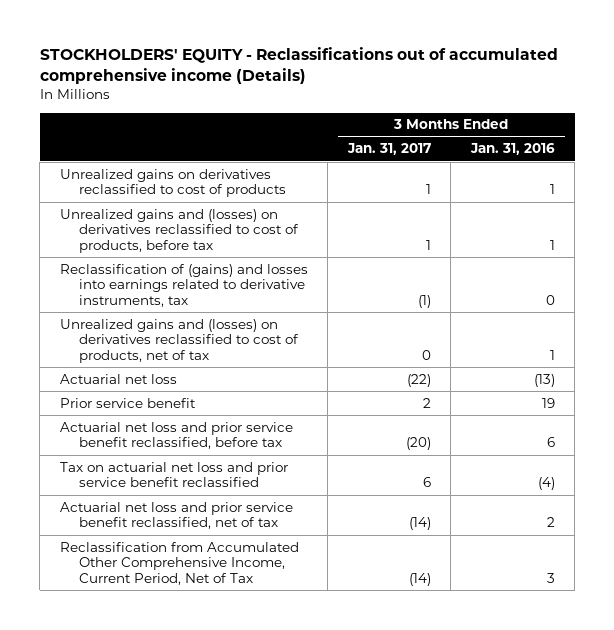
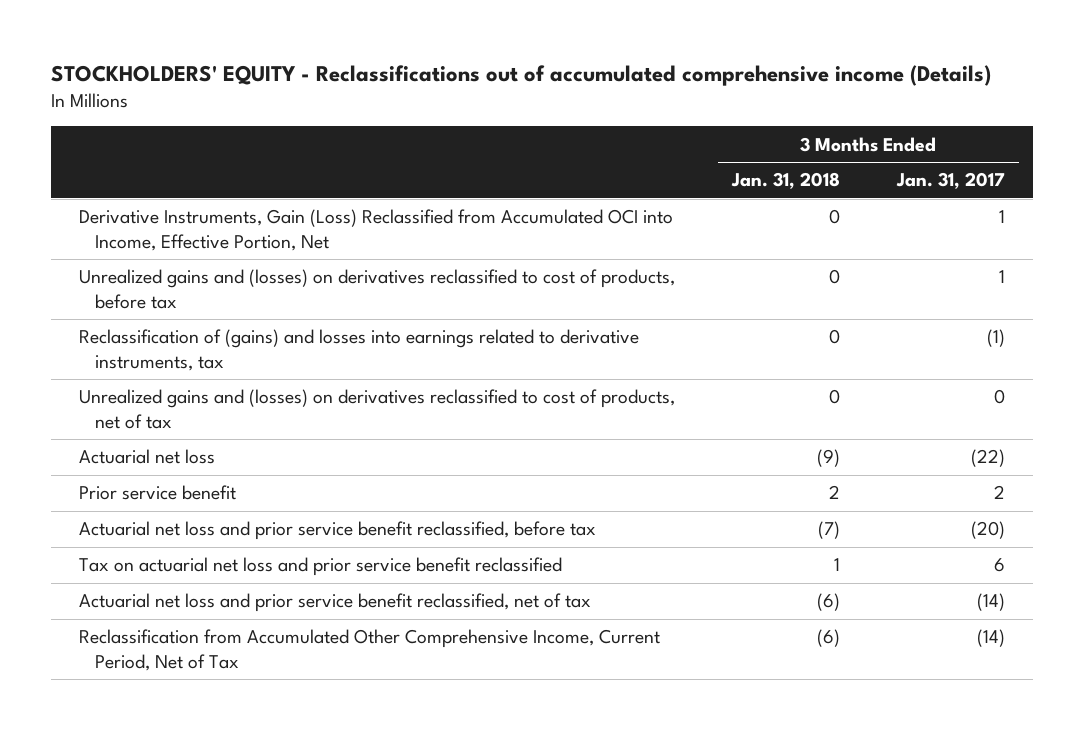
- | 3 Months Ended Jan. 31, 2017 | 3 Months Ended Jan. 31, 2016
+ | 3 Months Ended Jan. 31, 2018 | 3 Months Ended Jan. 31, 2017
- Unrealized gains on derivatives reclassified to cost of products | 1 | 1
+ Derivative Instruments, Gain (Loss) Reclassified from Accumulated OCI into Income, Effective Portion, Net | 0 | 1

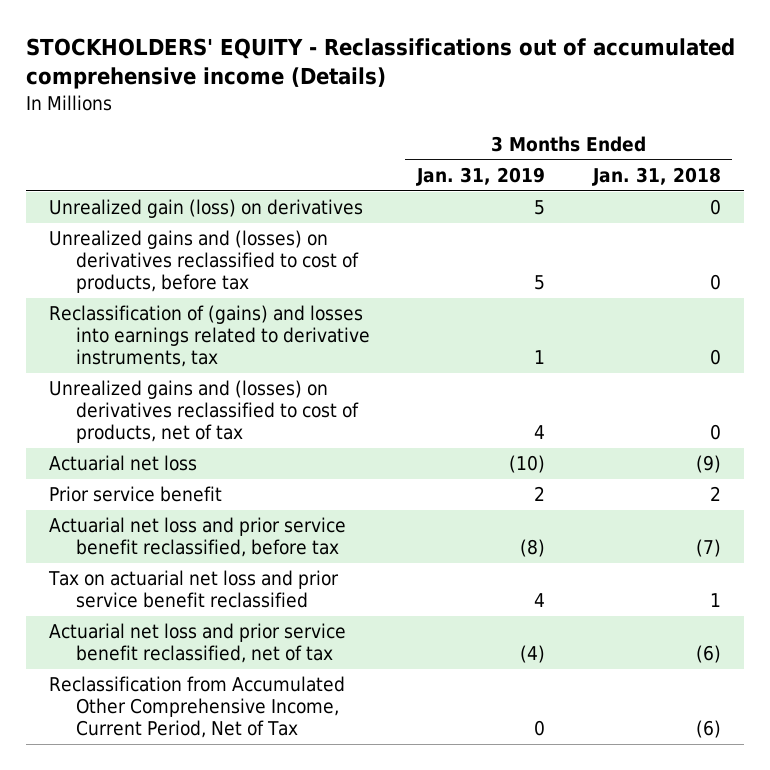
- | 3 Months Ended Jan. 31, 2018 | 3 Months Ended Jan. 31, 2017
+ | 3 Months Ended Jan. 31, 2019 | 3 Months Ended Jan. 31, 2018
- Derivative Instruments, Gain (Loss) Reclassified from Accumulated OCI into Income, Effective Portion, Net | 0 | 1
+ Unrealized gain (loss) on derivatives | 5 | 0

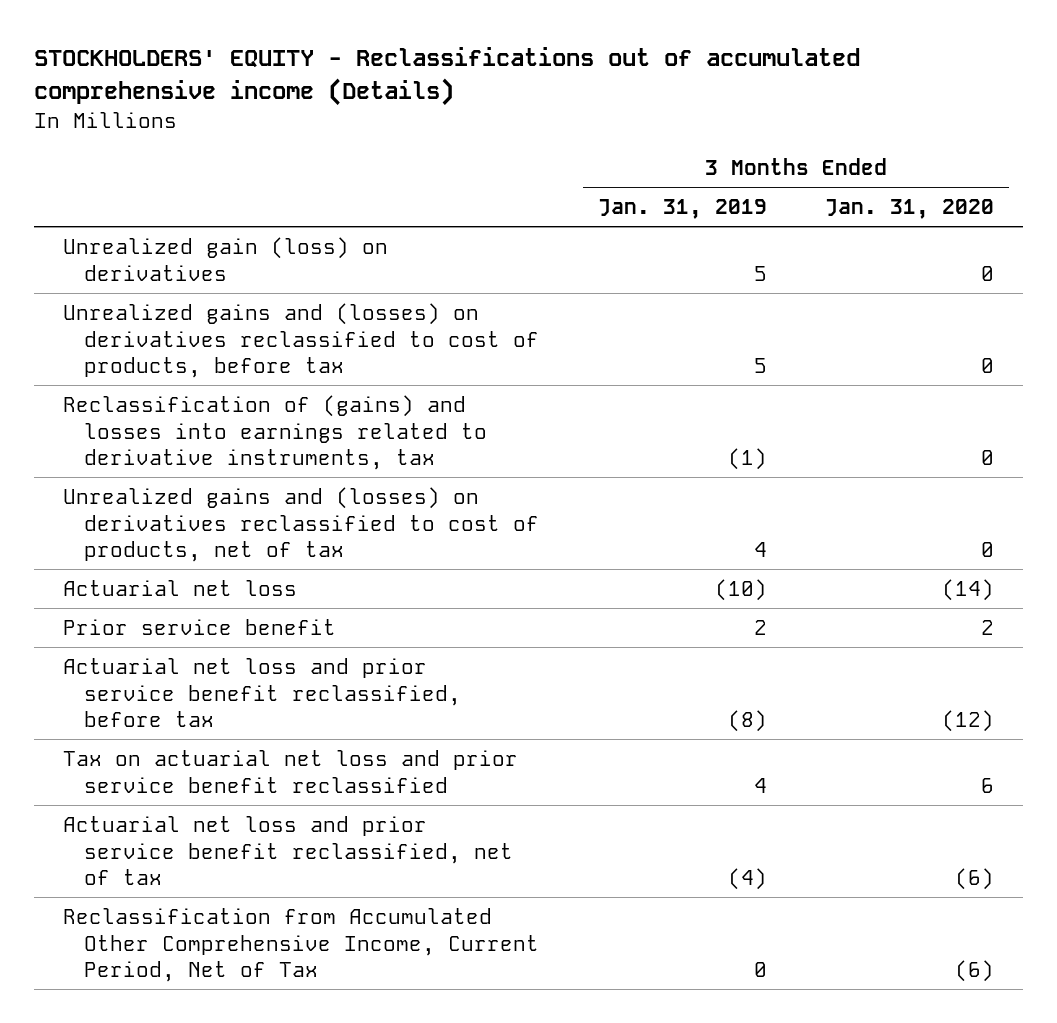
- | 3 Months Ended Jan. 31, 2019 | 3 Months Ended Jan. 31, 2018
+ | 3 Months Ended Jan. 31, 2019 | 3 Months Ended Jan. 31, 2020
- Reclassification of (gains) and losses into earnings related to derivative instruments, tax | 1 | 0
+ Reclassification of (gains) and losses into earnings related to derivative instruments, tax | (1) | 0

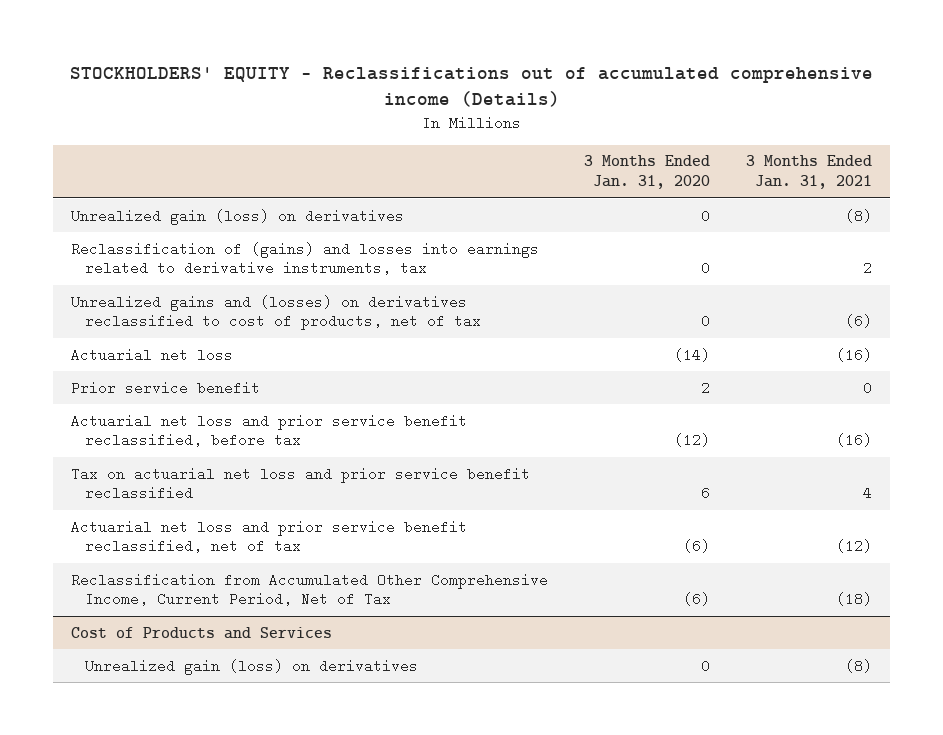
- | 3 Months Ended Jan. 31, 2019 | 3 Months Ended Jan. 31, 2020
+ | 3 Months Ended Jan. 31, 2020 | 3 Months Ended Jan. 31, 2021
- Unrealized gains and (losses) on derivatives reclassified to cost of products, before tax | 5 | 0
+ Cost of Products and Services
+ Unrealized gain (loss) on derivatives | 0 | (8)

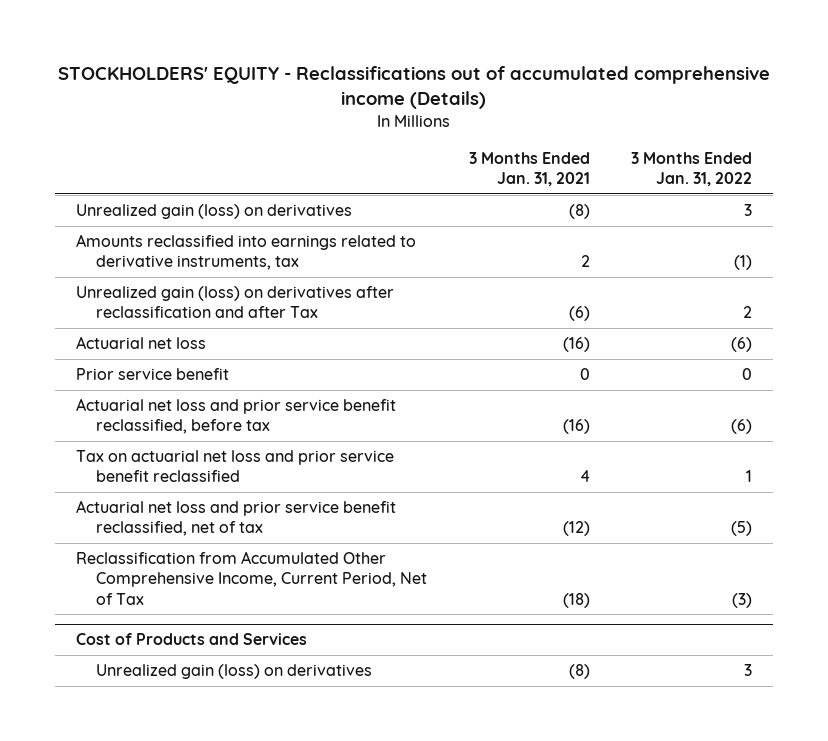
- | 3 Months Ended Jan. 31, 2020 | 3 Months Ended Jan. 31, 2021
+ | 3 Months Ended Jan. 31, 2021 | 3 Months Ended Jan. 31, 2022
- Reclassification of (gains) and losses into earnings related to derivative instruments, tax | 0 | 2
- Unrealized gains and (losses) on derivatives reclassified to cost of products, net of tax | 0 | (6)
+ Amounts reclassified into earnings related to derivative instruments, tax | 2 | (1)
+ Unrealized gain (loss) on derivatives after reclassification and after Tax | (6) | 2

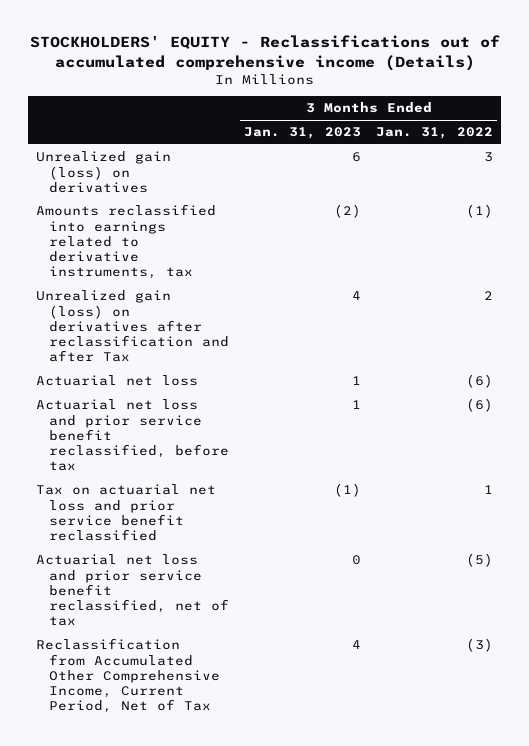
- | 3 Months Ended Jan. 31, 2021 | 3 Months Ended Jan. 31, 2022
+ | 3 Months Ended Jan. 31, 2023 | 3 Months Ended Jan. 31, 2022
- Prior service benefit | 0 | 0
- Cost of Products and Services
- Unrealized gain (loss) on derivatives | (8) | 3

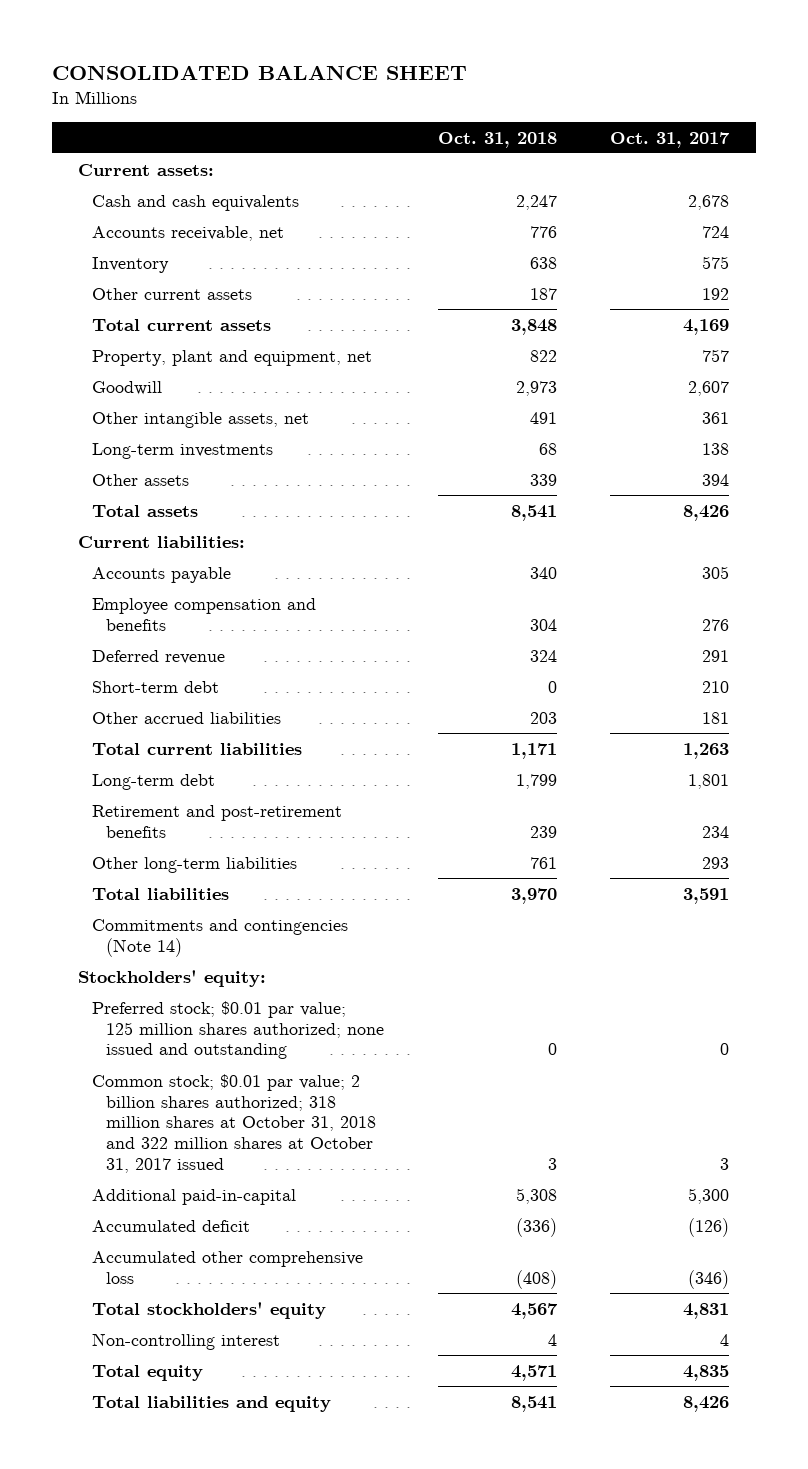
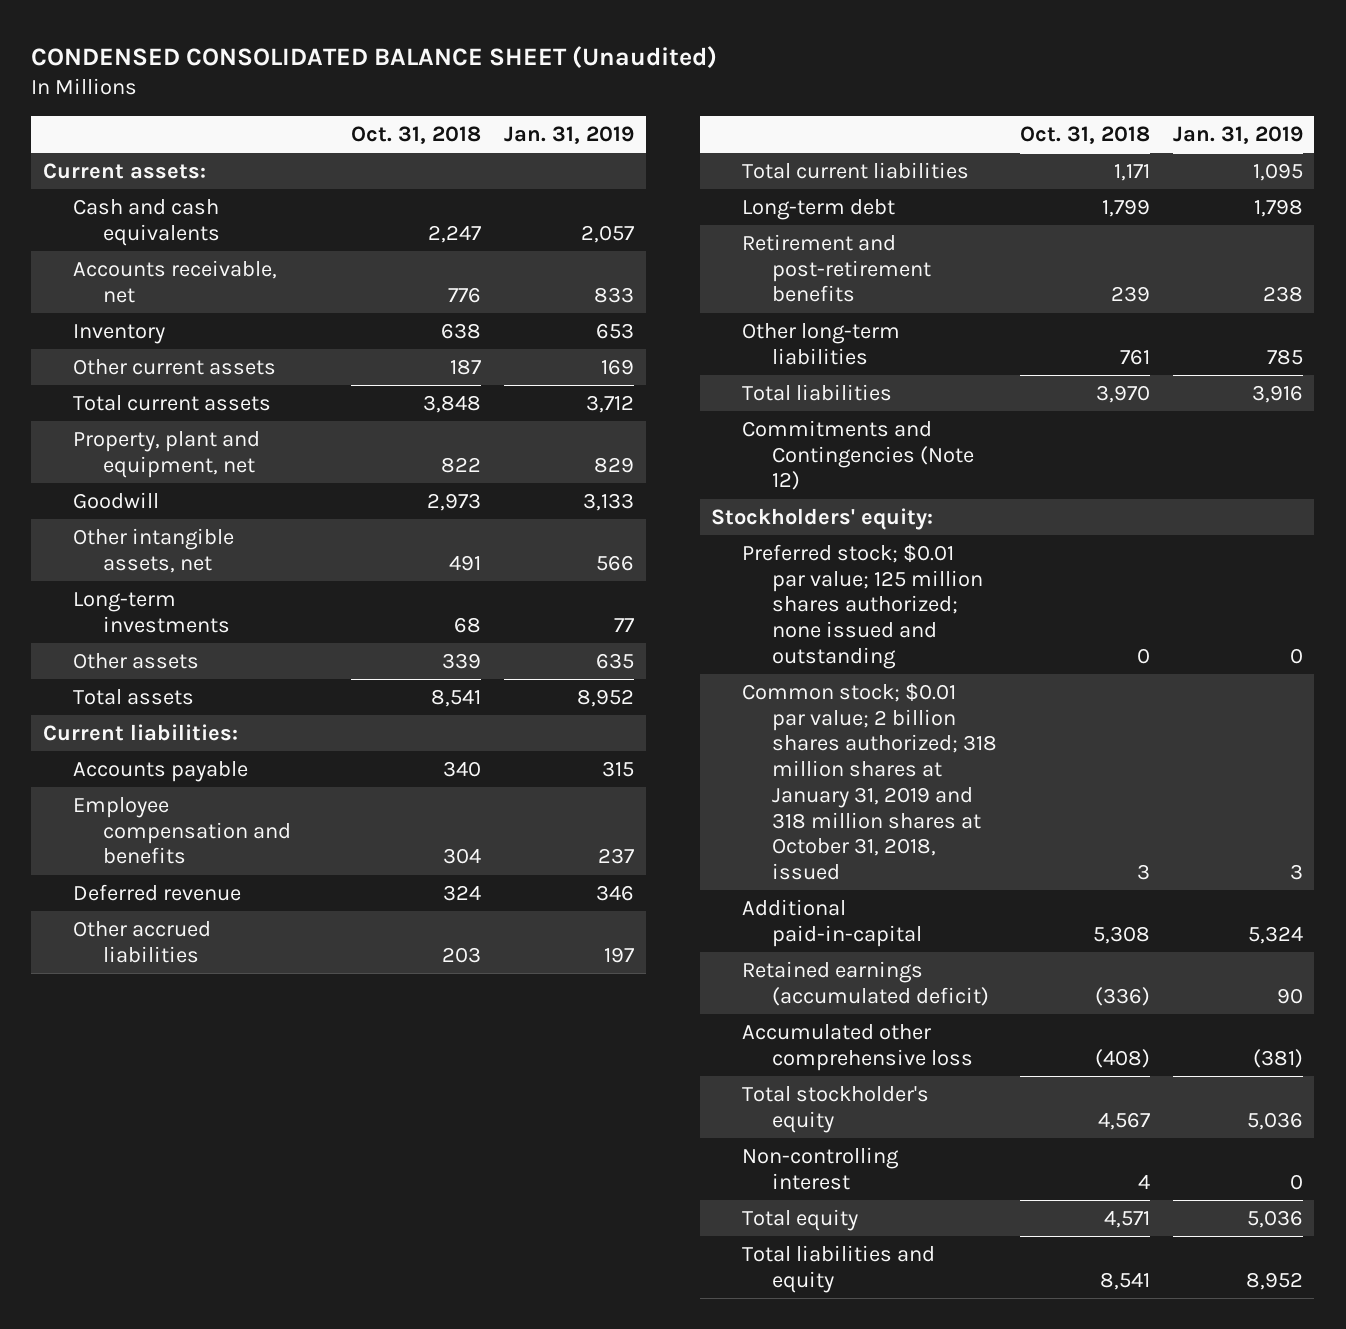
- CONSOLIDATED BALANCE SHEET
+ CONDENSED CONSOLIDATED BALANCE SHEET (Unaudited)
- | Oct. 31, 2018 | Oct. 31, 2017
+ | Oct. 31, 2018 | Jan. 31, 2019
- Short-term debt | 0 | 210
- Commitments and contingencies (Note 14)
+ Commitments and Contingencies (Note 12)
- Common stock; $0.01 par value; 2 billion shares authorized; 318 million shares at October 31, 2018 and 322 million shares at October 31, 2017 issued | 3 | 3
+ Common stock; $0.01 par value; 2 billion shares authorized; 318 million shares at January 31, 2019 and 318 million shares at October 31, 2018, issued | 3 | 3
- Accumulated deficit | (336) | (126)
+ Retained earnings (accumulated deficit) | (336) | 90
- Total stockholders' equity | 4,567 | 4,831
+ Total stockholder's equity | 4,567 | 5,036

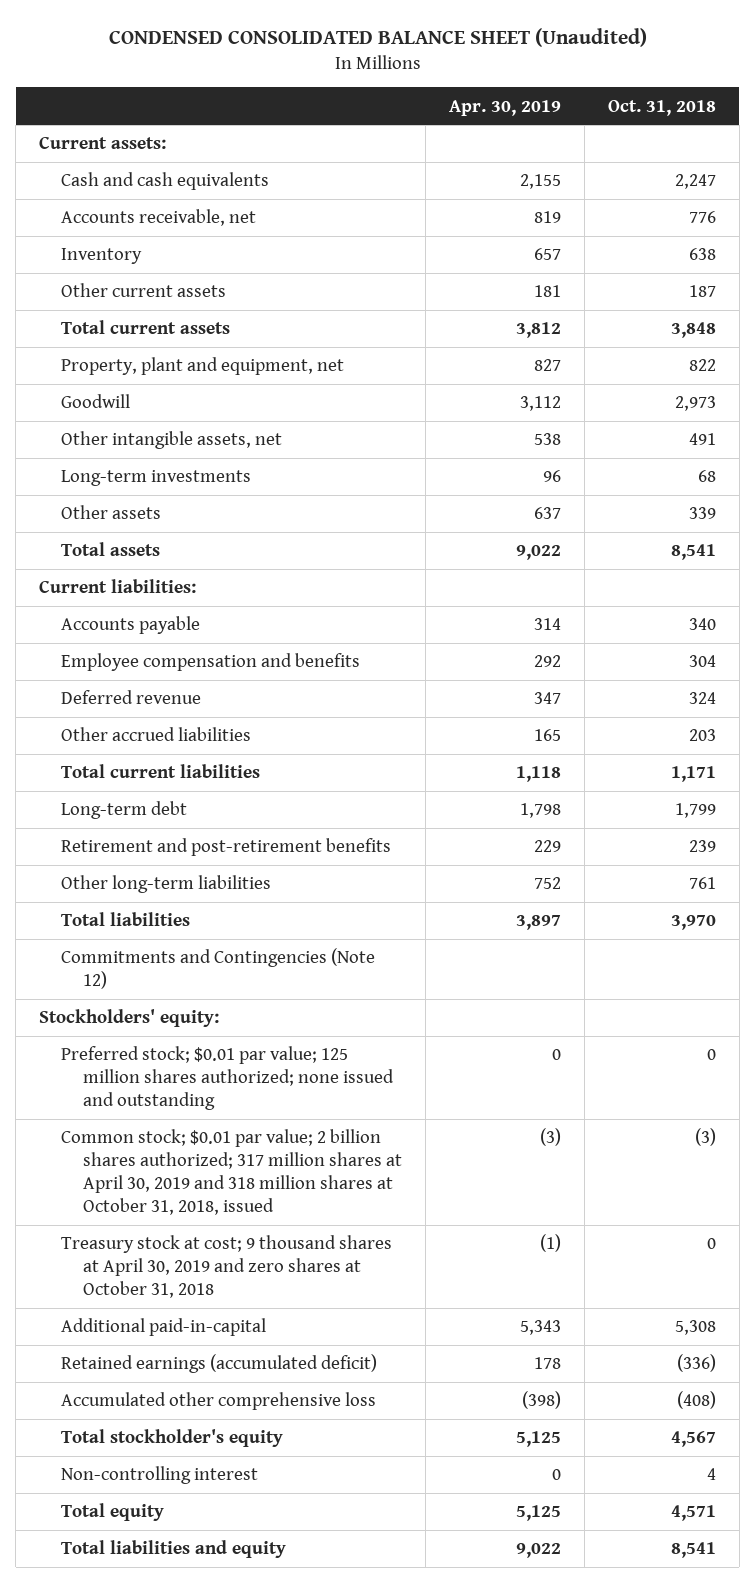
- | Oct. 31, 2018 | Jan. 31, 2019
+ | Apr. 30, 2019 | Oct. 31, 2018
- Common stock; $0.01 par value; 2 billion shares authorized; 318 million shares at January 31, 2019 and 318 million shares at October 31, 2018, issued | 3 | 3
+ Common stock; $0.01 par value; 2 billion shares authorized; 317 million shares at April 30, 2019 and 318 million shares at October 31, 2018, issued | (3) | (3)
+ Treasury stock at cost; 9 thousand shares at April 30, 2019 and zero shares at October 31, 2018 | (1) | 0

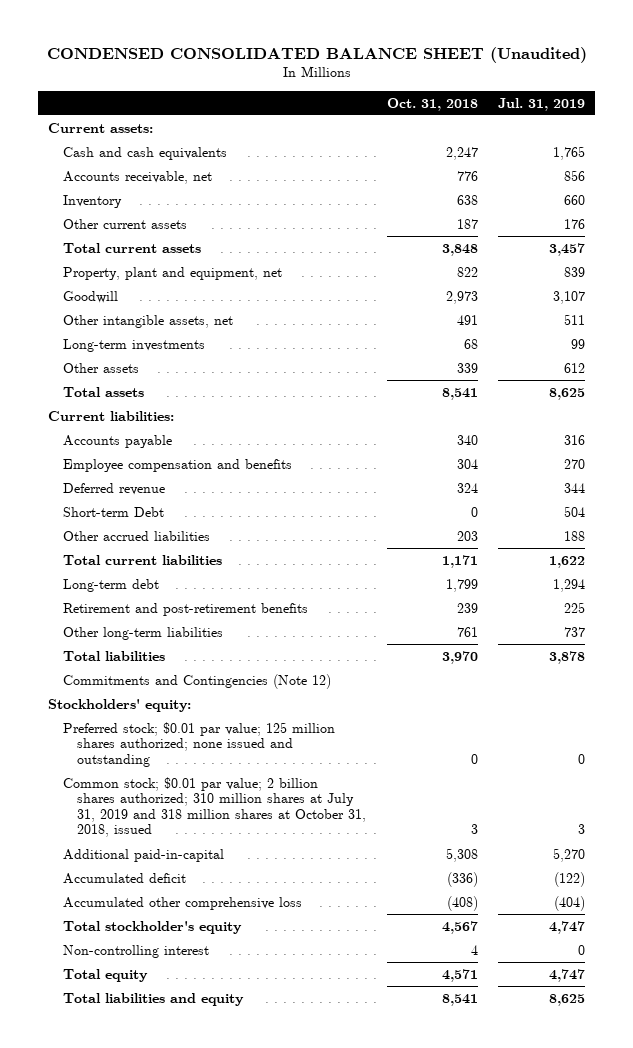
- | Apr. 30, 2019 | Oct. 31, 2018
+ | Oct. 31, 2018 | Jul. 31, 2019
+ Short-term Debt | 0 | 504
- Common stock; $0.01 par value; 2 billion shares authorized; 317 million shares at April 30, 2019 and 318 million shares at October 31, 2018, issued | (3) | (3)
- Treasury stock at cost; 9 thousand shares at April 30, 2019 and zero shares at October 31, 2018 | (1) | 0
+ Common stock; $0.01 par value; 2 billion shares authorized; 310 million shares at July 31, 2019 and 318 million shares at October 31, 2018, issued | 3 | 3
- Retained earnings (accumulated deficit) | 178 | (336)
+ Accumulated deficit | (336) | (122)

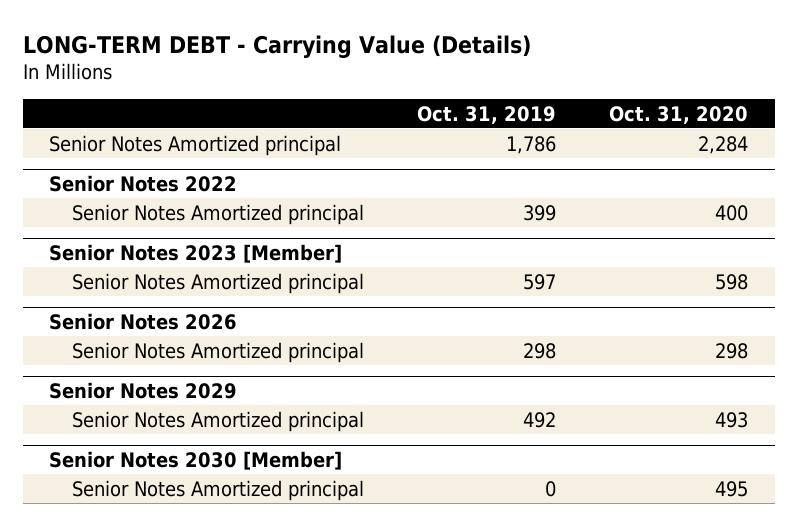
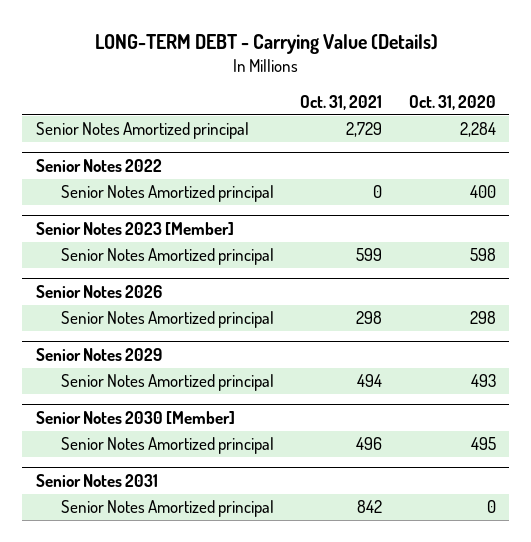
- | Oct. 31, 2019 | Oct. 31, 2020
+ | Oct. 31, 2021 | Oct. 31, 2020
+ Senior Notes 2031
+ Senior Notes Amortized principal | 842 | 0

